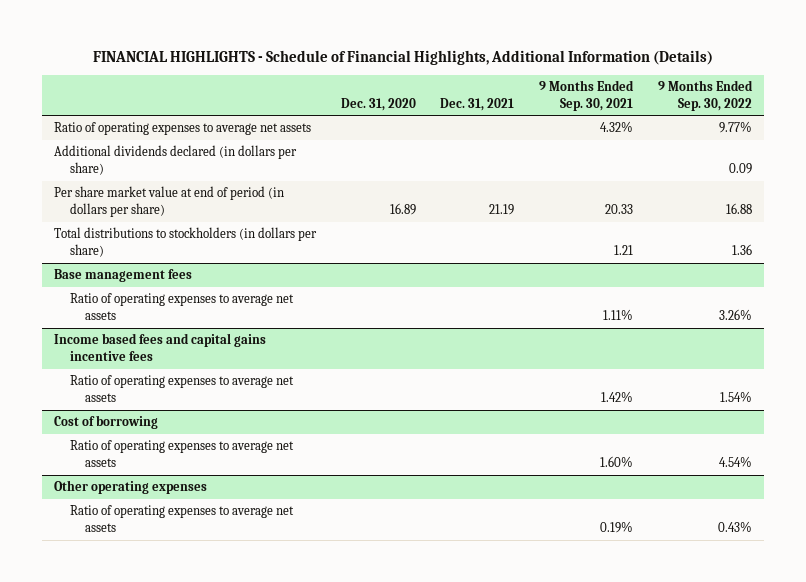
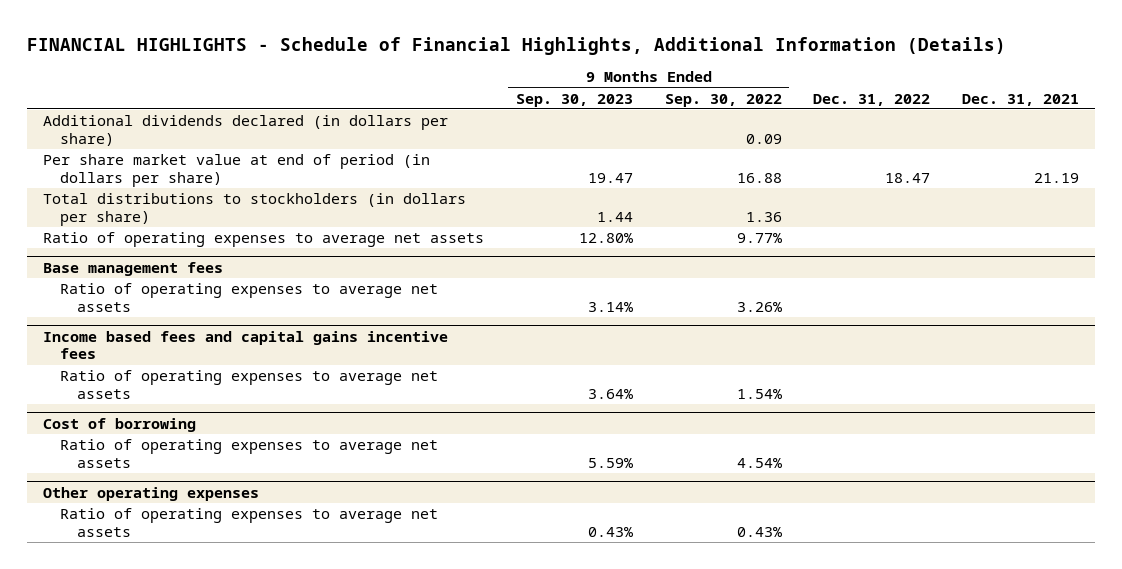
- | Dec. 31, 2020 | Dec. 31, 2021 | 9 Months Ended Sep. 30, 2021 | 9 Months Ended Sep. 30, 2022
+ | 9 Months Ended Sep. 30, 2023 | 9 Months Ended Sep. 30, 2022 | Dec. 31, 2022 | Dec. 31, 2021
moved down: Ratio of operating expenses to average net assets | 12.80% | 9.77% | |

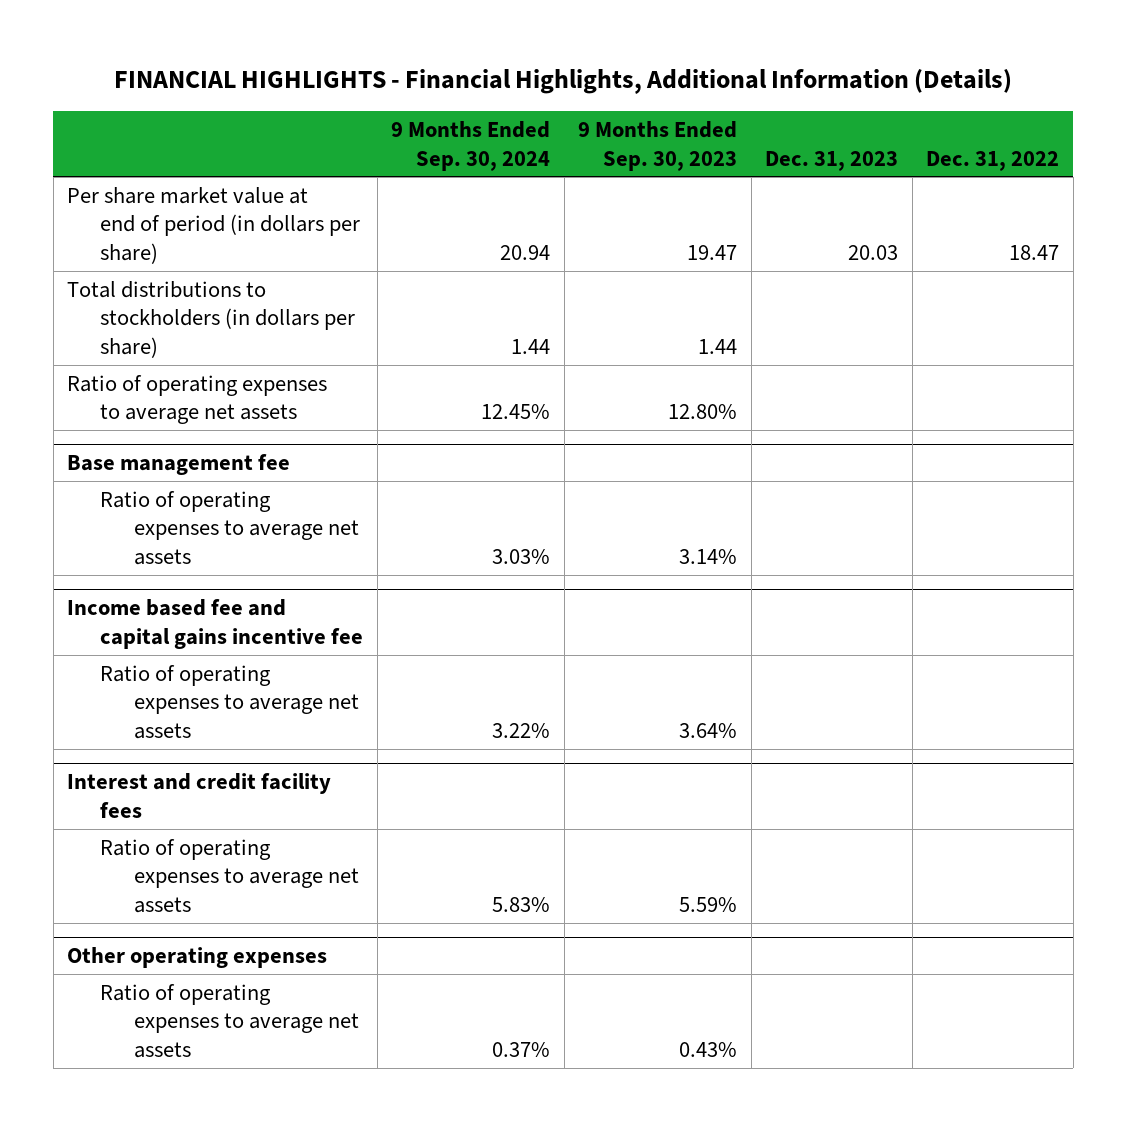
- FINANCIAL HIGHLIGHTS - Schedule of Financial Highlights, Additional Information (Details)
+ FINANCIAL HIGHLIGHTS - Financial Highlights, Additional Information (Details)
- | 9 Months Ended Sep. 30, 2023 | 9 Months Ended Sep. 30, 2022 | Dec. 31, 2022 | Dec. 31, 2021
+ | 9 Months Ended Sep. 30, 2024 | 9 Months Ended Sep. 30, 2023 | Dec. 31, 2023 | Dec. 31, 2022
- Additional dividends declared (in dollars per share) | | 0.09 | |
- Base management fees
+ Base management fee
- Income based fees and capital gains incentive fees
+ Income based fee and capital gains incentive fee
- Cost of borrowing
+ Interest and credit facility fees

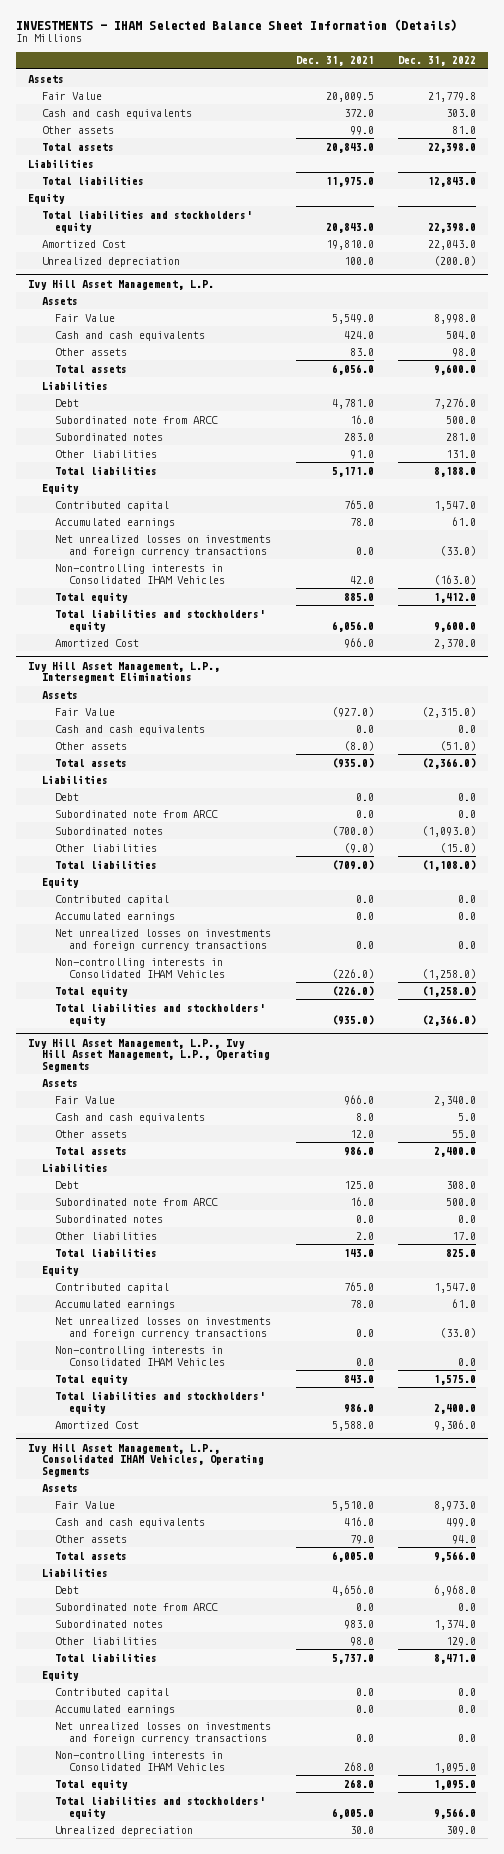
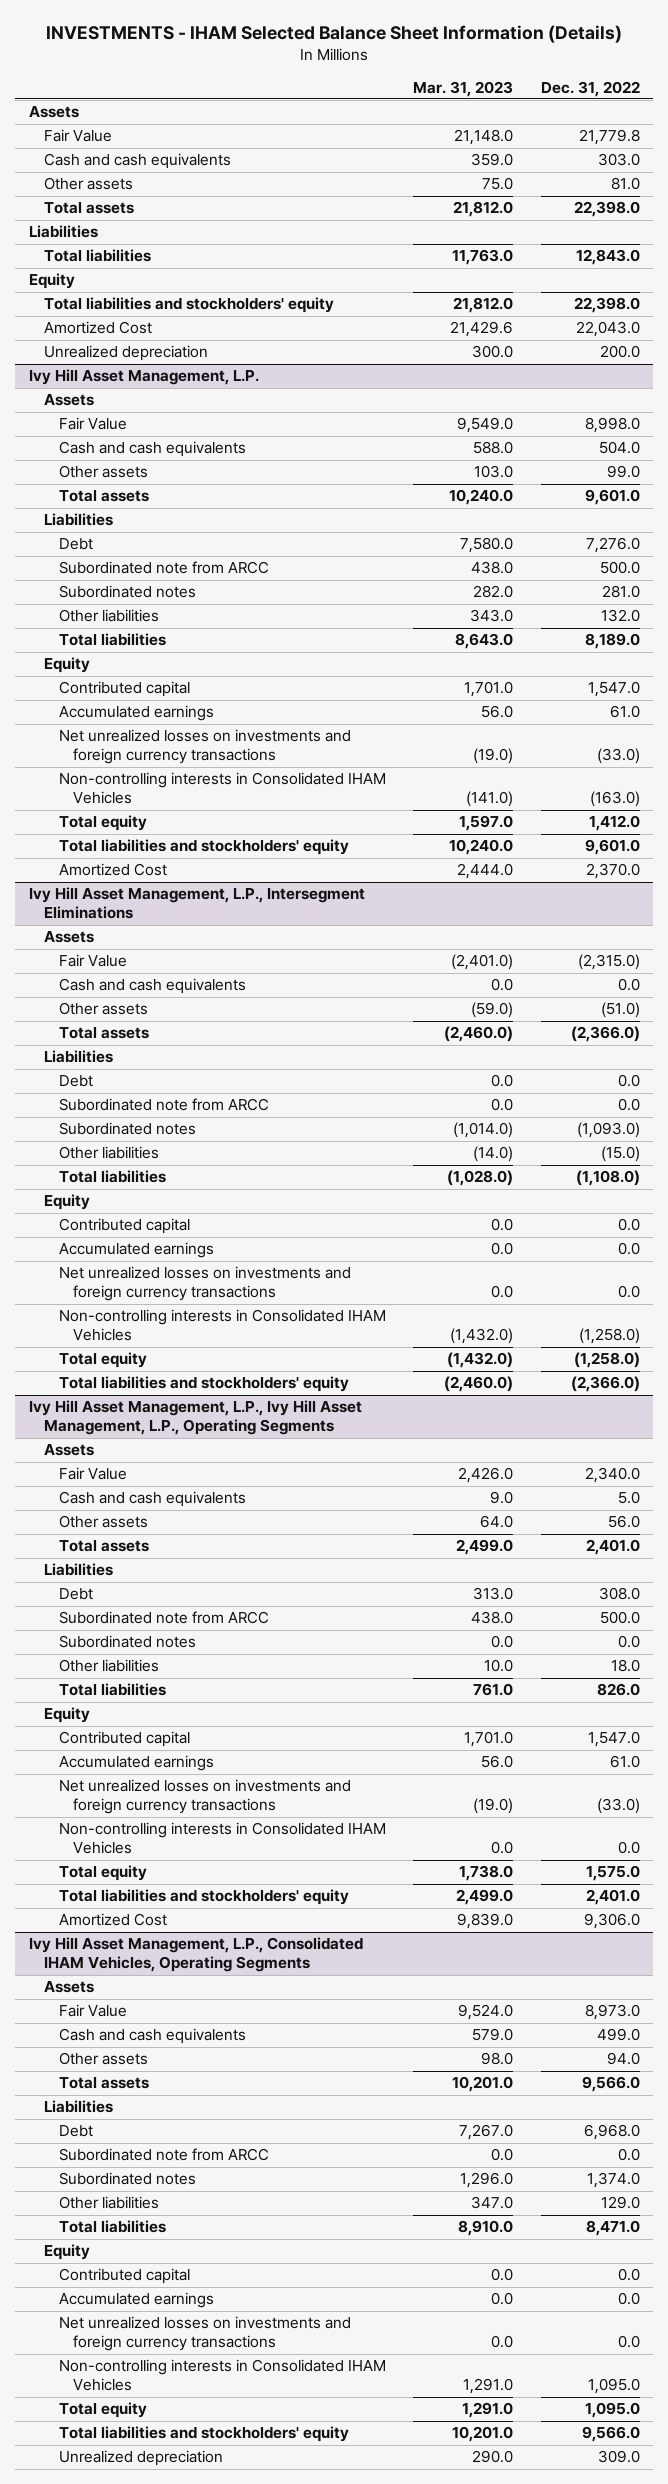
- | Dec. 31, 2021 | Dec. 31, 2022
+ | Mar. 31, 2023 | Dec. 31, 2022
- Unrealized depreciation | 100.0 | (200.0)
+ Unrealized depreciation | 300.0 | 200.0
@ Ivy Hill Asset Management, L.P.
- Other assets | 83.0 | 98.0
- Total assets | 6,056.0 | 9,600.0
+ Other assets | 103.0 | 99.0
+ Total assets | 10,240.0 | 9,601.0
- Other liabilities | 91.0 | 131.0
- Total liabilities | 5,171.0 | 8,188.0
+ Other liabilities | 343.0 | 132.0
+ Total liabilities | 8,643.0 | 8,189.0
- Total liabilities and stockholders' equity | 6,056.0 | 9,600.0
+ Total liabilities and stockholders' equity | 10,240.0 | 9,601.0
@ Ivy Hill Asset Management, L.P., Ivy Hill Asset Management, L.P., Operating Segments
- Other assets | 12.0 | 55.0
- Total assets | 986.0 | 2,400.0
+ Other assets | 64.0 | 56.0
+ Total assets | 2,499.0 | 2,401.0
- Other liabilities | 2.0 | 17.0
- Total liabilities | 143.0 | 825.0
+ Other liabilities | 10.0 | 18.0
+ Total liabilities | 761.0 | 826.0
- Total liabilities and stockholders' equity | 986.0 | 2,400.0
+ Total liabilities and stockholders' equity | 2,499.0 | 2,401.0

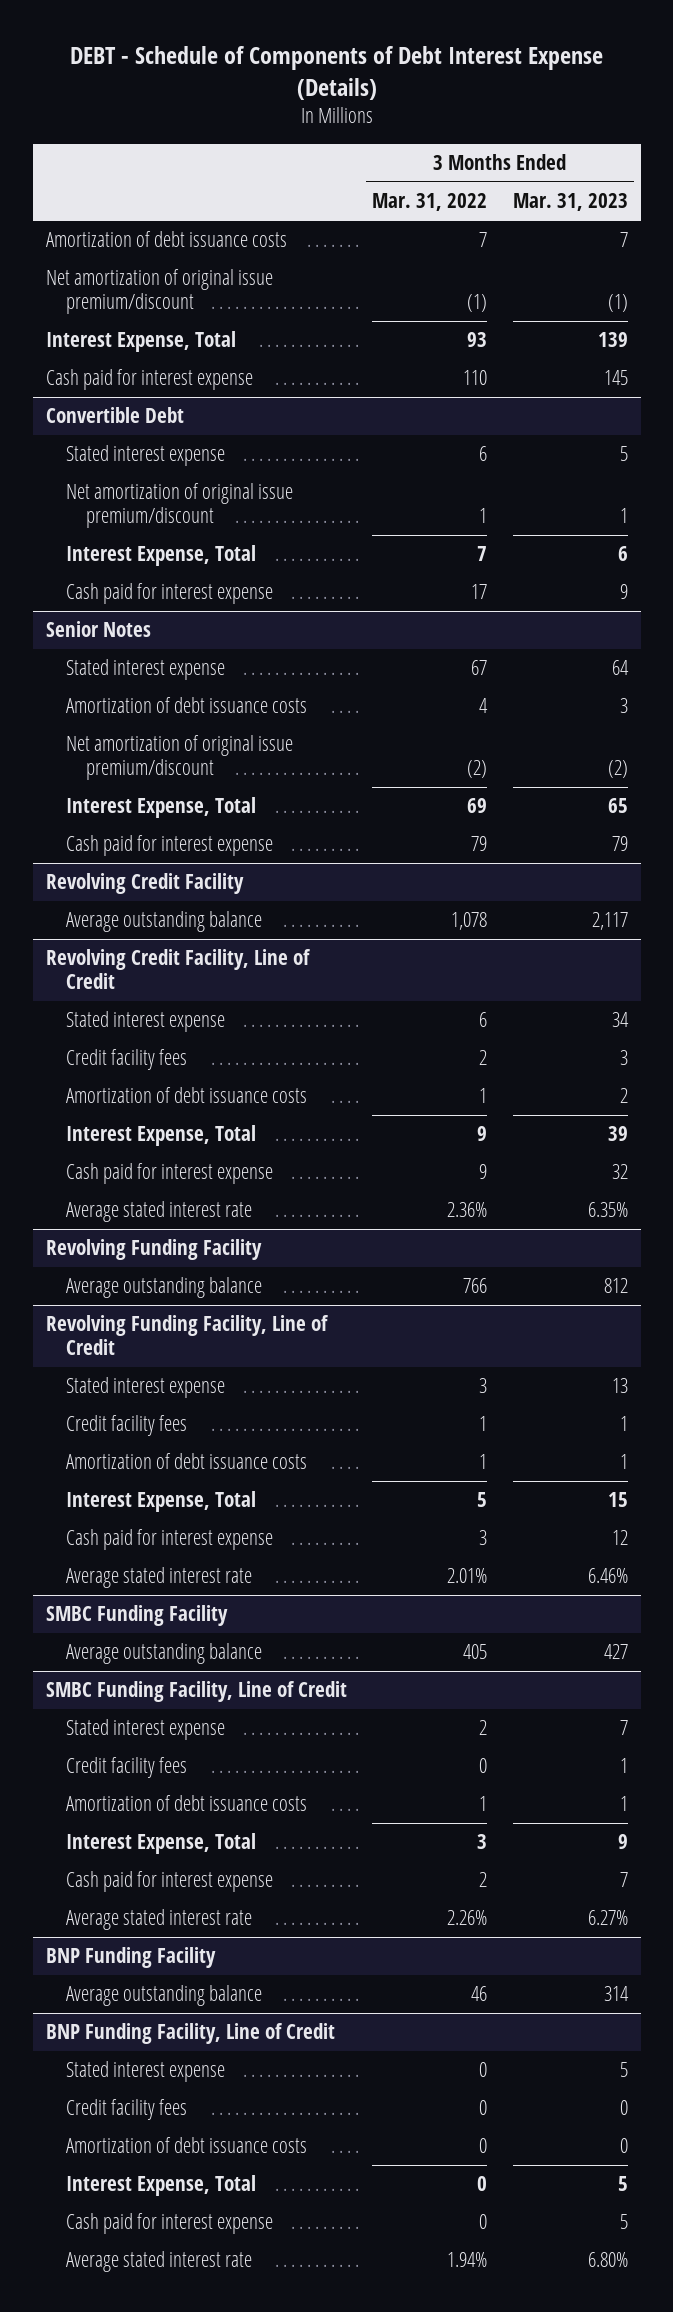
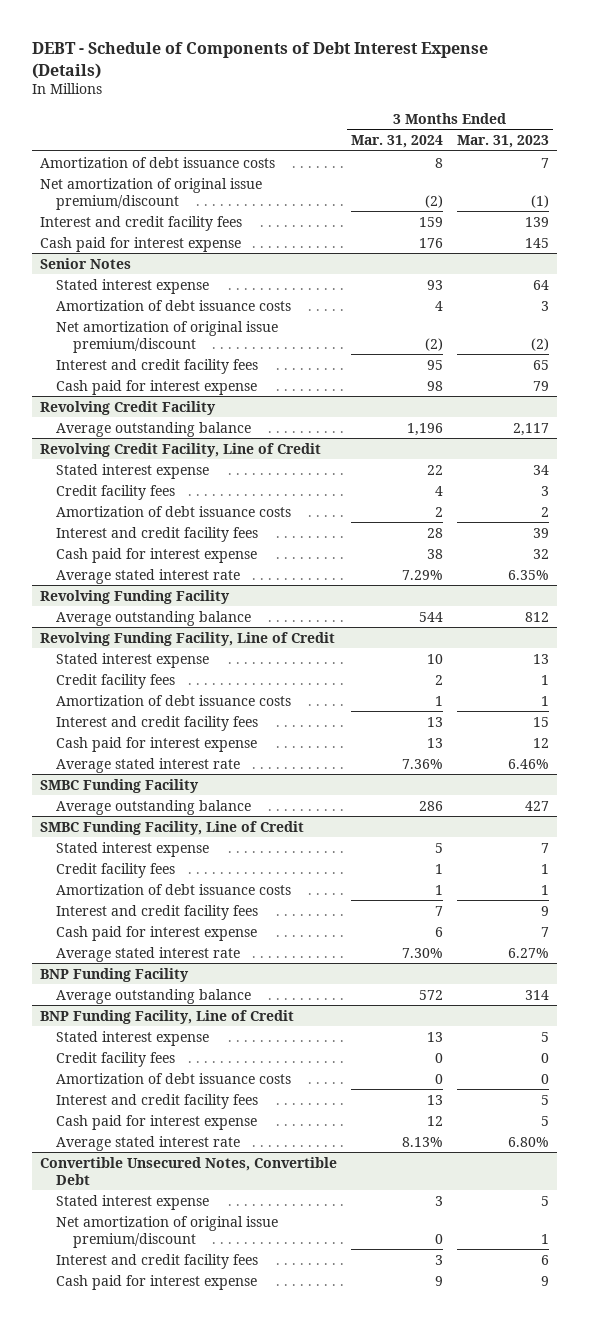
- | 3 Months Ended Mar. 31, 2022 | 3 Months Ended Mar. 31, 2023
+ | 3 Months Ended Mar. 31, 2024 | 3 Months Ended Mar. 31, 2023
- Interest Expense, Total | 93 | 139
+ Interest and credit facility fees | 159 | 139
- Convertible Debt
- Stated interest expense | 6 | 5
- Net amortization of original issue premium/discount | 1 | 1
- Interest Expense, Total | 7 | 6
- Cash paid for interest expense | 17 | 9
@ Senior Notes
- Interest Expense, Total | 69 | 65
+ Interest and credit facility fees | 95 | 65
@ Revolving Credit Facility, Line of Credit
- Interest Expense, Total | 9 | 39
+ Interest and credit facility fees | 28 | 39
@ Revolving Funding Facility, Line of Credit
- Interest Expense, Total | 5 | 15
+ Interest and credit facility fees | 13 | 15
@ SMBC Funding Facility, Line of Credit
- Interest Expense, Total | 3 | 9
+ Interest and credit facility fees | 7 | 9
@ BNP Funding Facility, Line of Credit
- Interest Expense, Total | 0 | 5
+ Interest and credit facility fees | 13 | 5
+ Convertible Unsecured Notes, Convertible Debt
+ Stated interest expense | 3 | 5
+ Net amortization of original issue premium/discount | 0 | 1
+ Interest and credit facility fees | 3 | 6
+ Cash paid for interest expense | 9 | 9

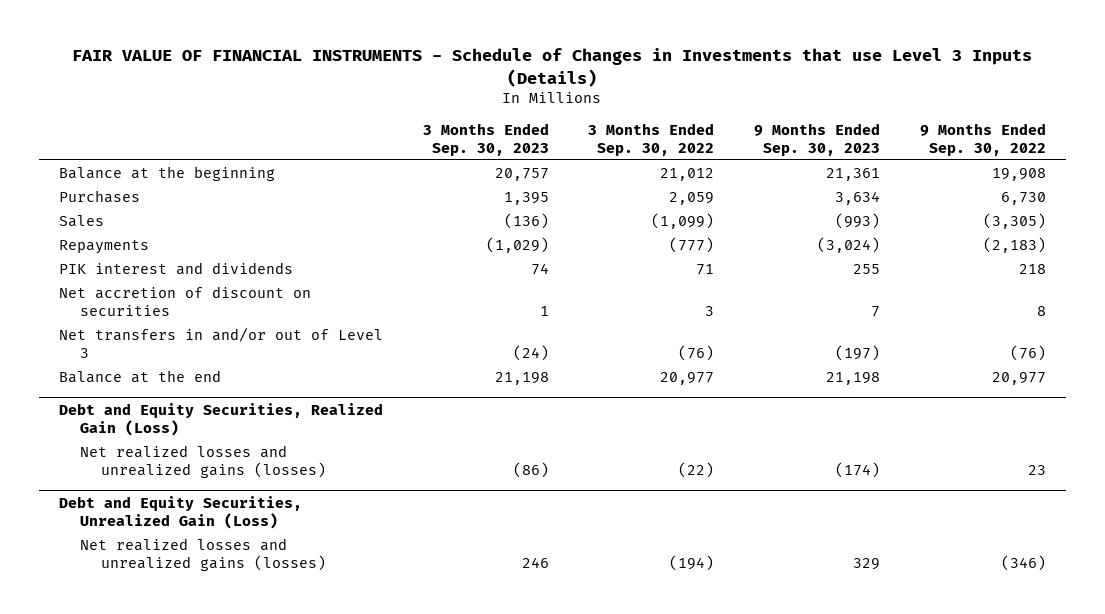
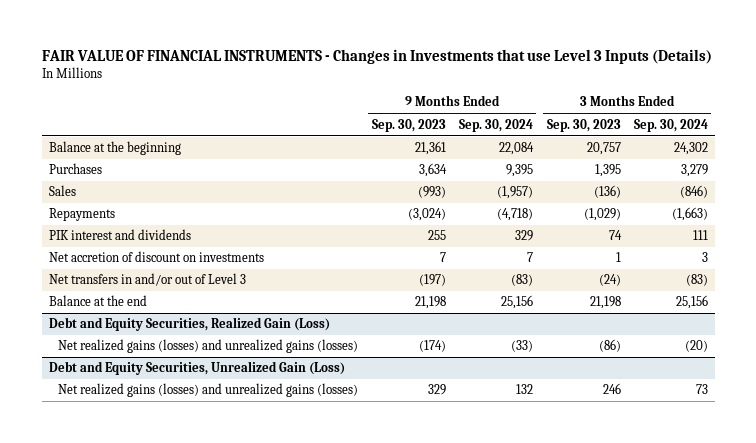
- FAIR VALUE OF FINANCIAL INSTRUMENTS - Schedule of Changes in Investments that use Level 3 Inputs (Details)
+ FAIR VALUE OF FINANCIAL INSTRUMENTS - Changes in Investments that use Level 3 Inputs (Details)
- | 3 Months Ended Sep. 30, 2023 | 3 Months Ended Sep. 30, 2022 | 9 Months Ended Sep. 30, 2023 | 9 Months Ended Sep. 30, 2022
+ | 9 Months Ended Sep. 30, 2023 | 9 Months Ended Sep. 30, 2024 | 3 Months Ended Sep. 30, 2023 | 3 Months Ended Sep. 30, 2024
- Net accretion of discount on securities | 1 | 3 | 7 | 8
+ Net accretion of discount on investments | 7 | 7 | 1 | 3
@ Debt and Equity Securities, Realized Gain (Loss)
- Net realized losses and unrealized gains (losses) | (86) | (22) | (174) | 23
+ Net realized gains (losses) and unrealized gains (losses) | (174) | (33) | (86) | (20)
@ Debt and Equity Securities, Unrealized Gain (Loss)
- Net realized losses and unrealized gains (losses) | 246 | (194) | 329 | (346)
+ Net realized gains (losses) and unrealized gains (losses) | 329 | 132 | 246 | 73

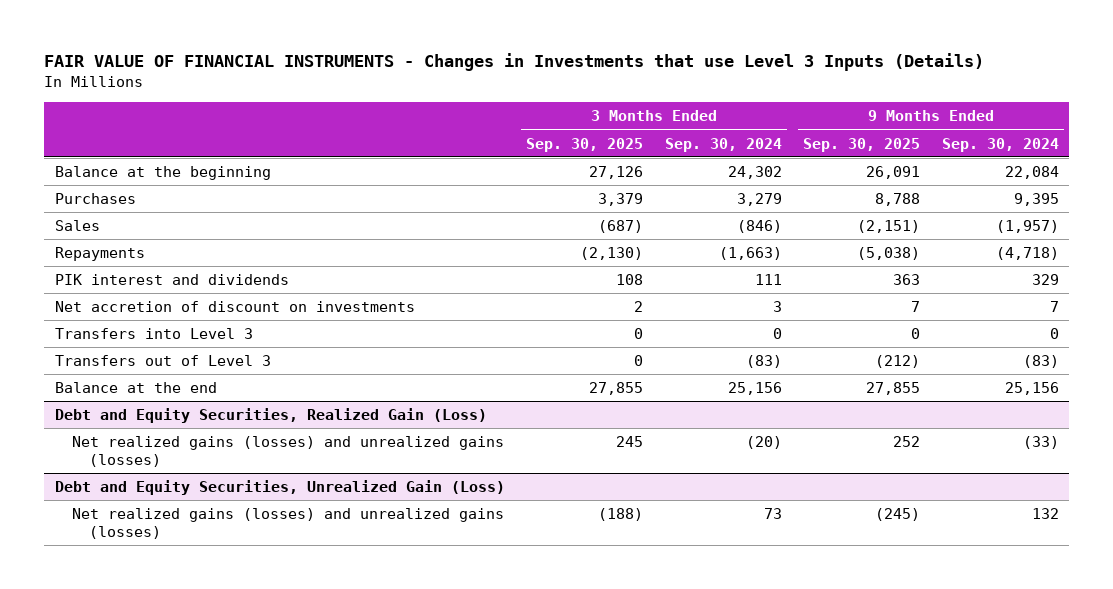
- | 9 Months Ended Sep. 30, 2023 | 9 Months Ended Sep. 30, 2024 | 3 Months Ended Sep. 30, 2023 | 3 Months Ended Sep. 30, 2024
+ | 3 Months Ended Sep. 30, 2025 | 3 Months Ended Sep. 30, 2024 | 9 Months Ended Sep. 30, 2025 | 9 Months Ended Sep. 30, 2024
- Net transfers in and/or out of Level 3 | (197) | (83) | (24) | (83)
+ Transfers into Level 3 | 0 | 0 | 0 | 0
+ Transfers out of Level 3 | 0 | (83) | (212) | (83)

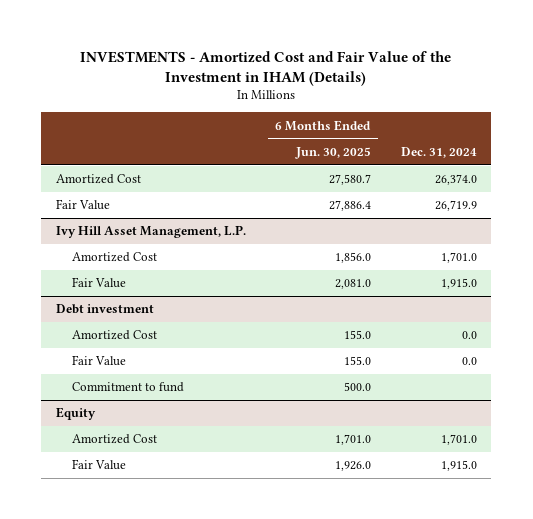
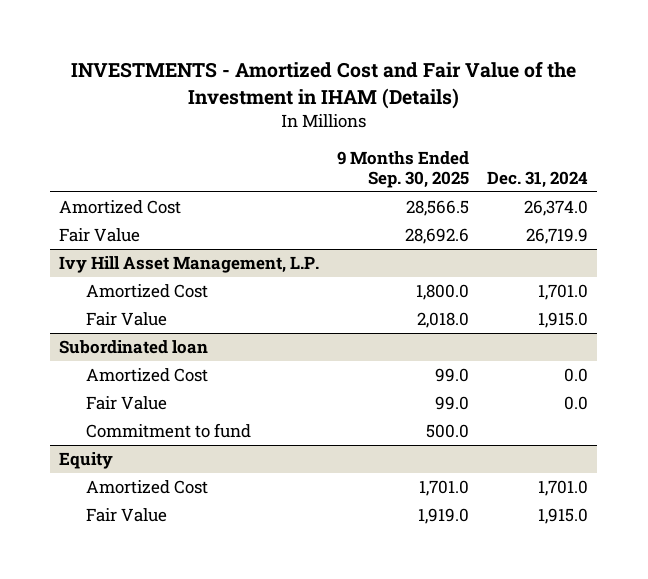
- | 6 Months Ended Jun. 30, 2025 | Dec. 31, 2024
+ | 9 Months Ended Sep. 30, 2025 | Dec. 31, 2024
- Debt investment
+ Subordinated loan

